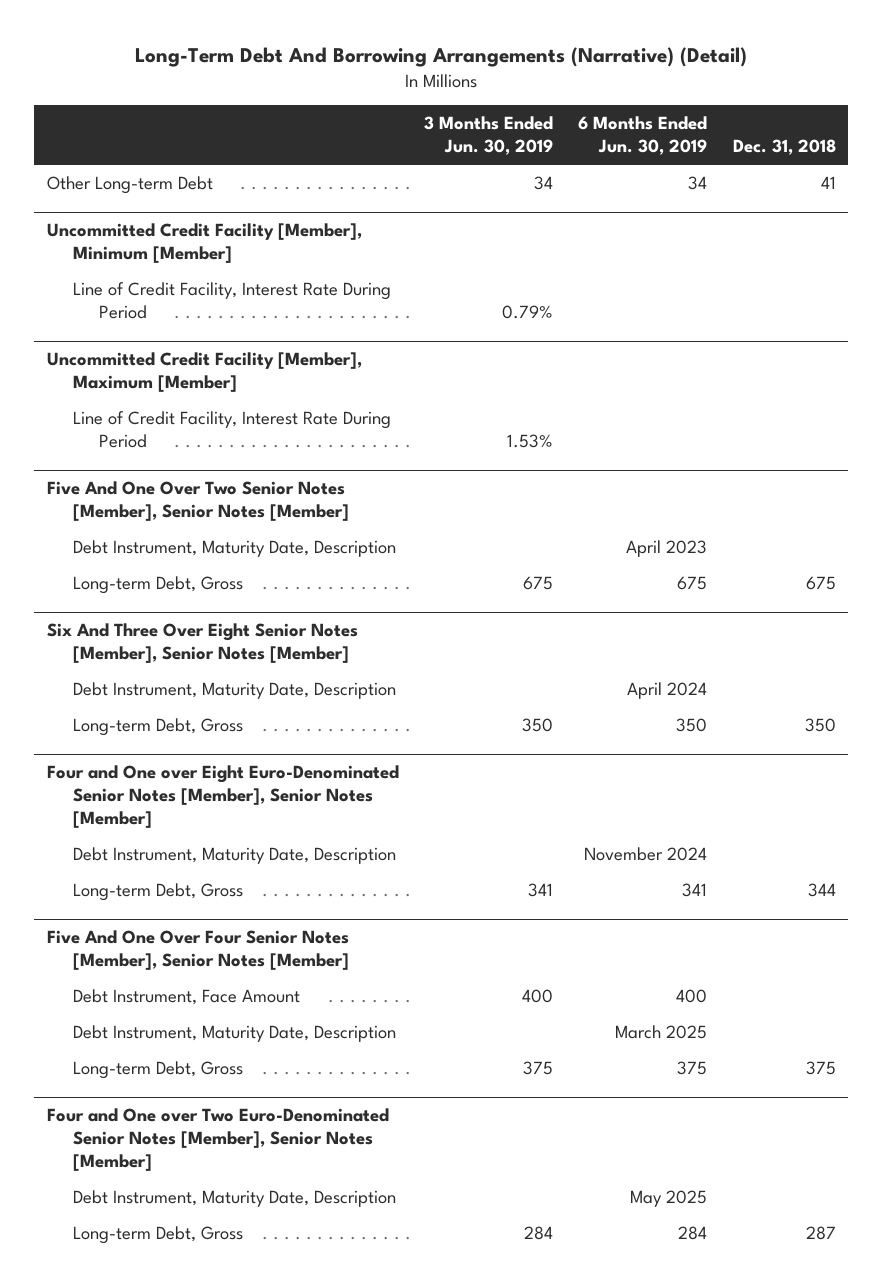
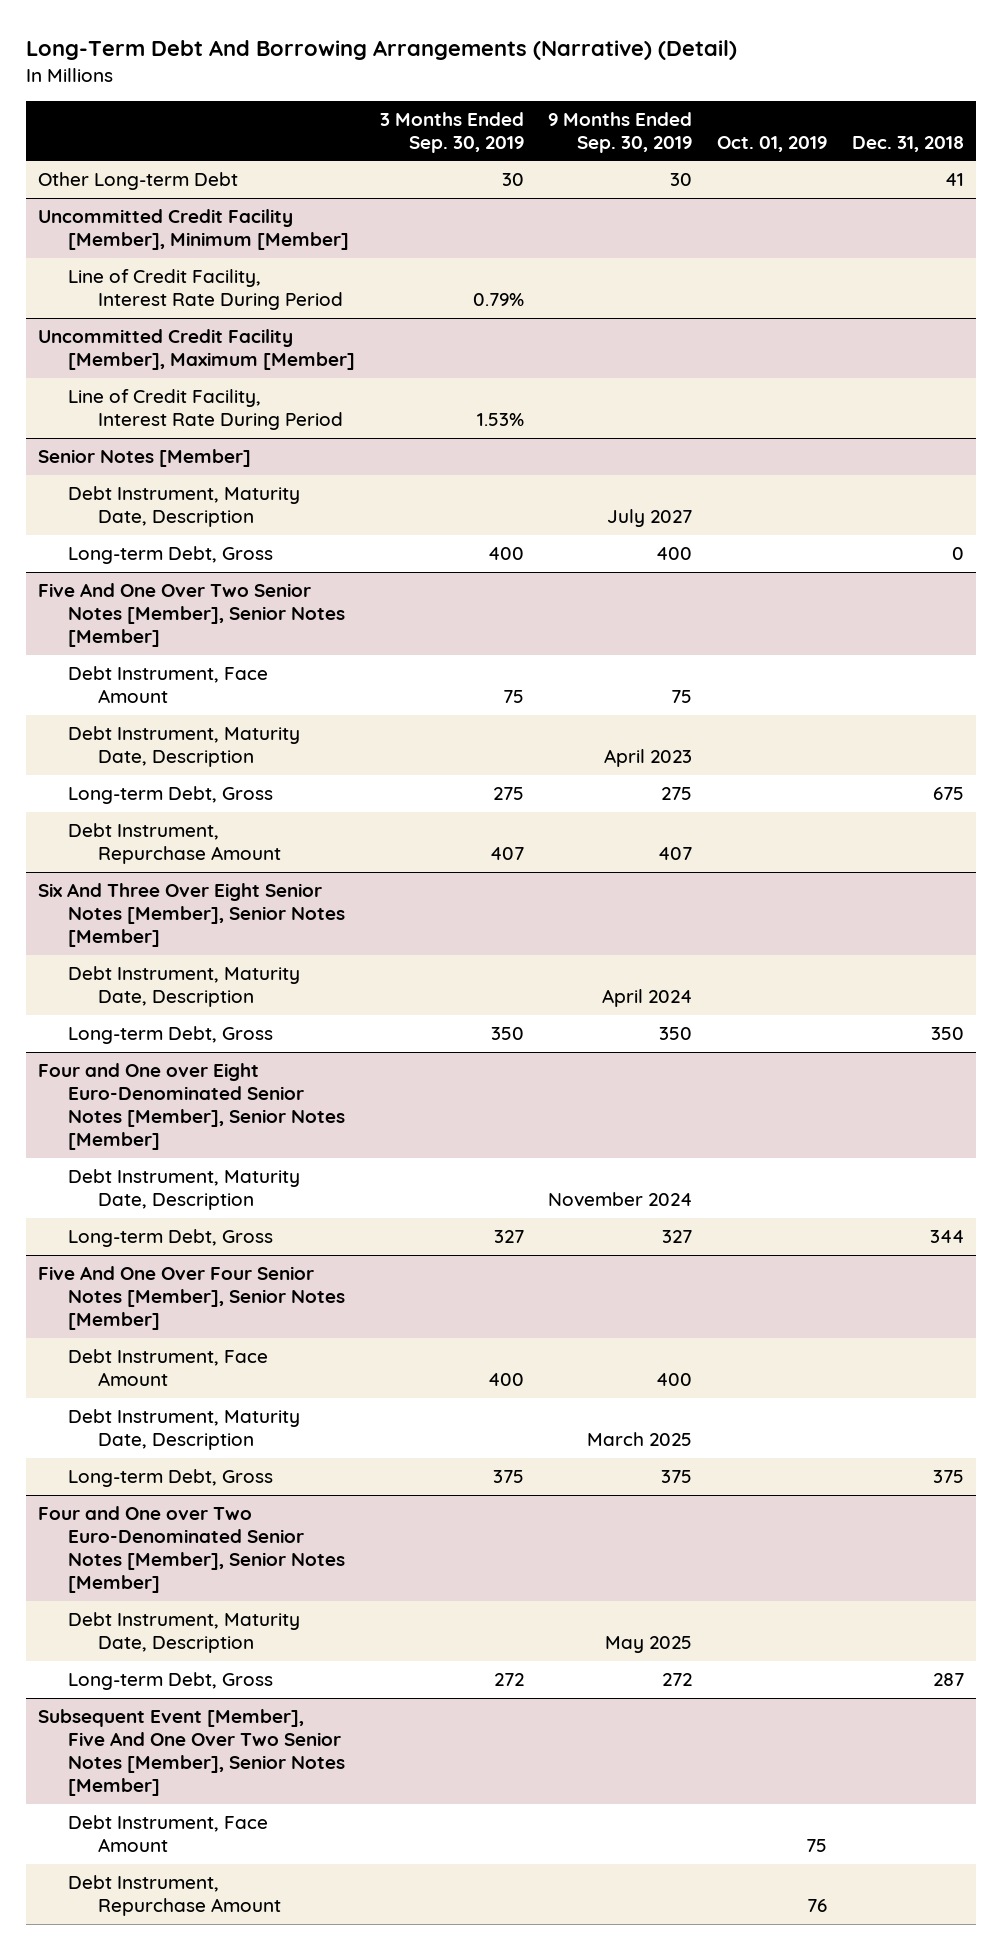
- | 3 Months Ended Jun. 30, 2019 | 6 Months Ended Jun. 30, 2019 | Dec. 31, 2018
+ | 3 Months Ended Sep. 30, 2019 | 9 Months Ended Sep. 30, 2019 | Oct. 01, 2019 | Dec. 31, 2018
+ Senior Notes [Member]
+ Debt Instrument, Maturity Date, Description | | July 2027 | |
+ Long-term Debt, Gross | 400 | 400 | | 0
@ Five And One Over Two Senior Notes [Member], Senior Notes [Member]
+ Debt Instrument, Face Amount | 75 | 75 | |
+ Debt Instrument, Repurchase Amount | 407 | 407 | |
+ Subsequent Event [Member], Five And One Over Two Senior Notes [Member], Senior Notes [Member]
+ Debt Instrument, Face Amount | | | 75 |
+ Debt Instrument, Repurchase Amount | | | 76 |

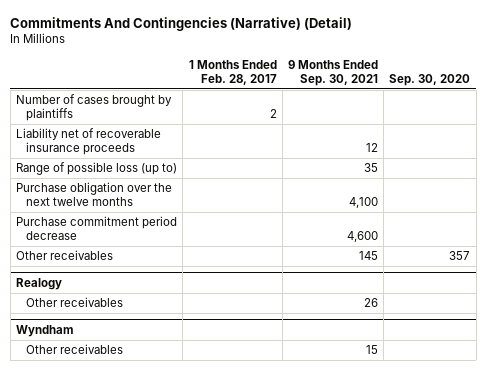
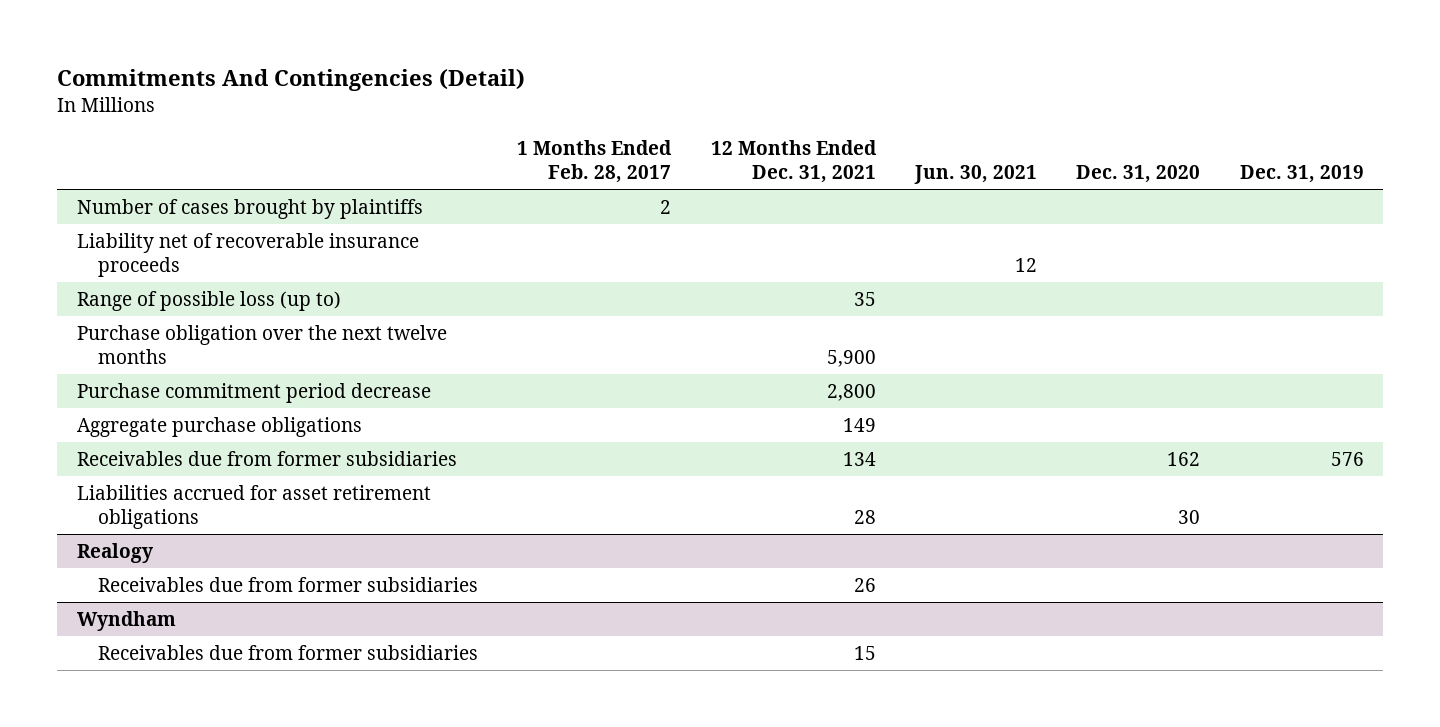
- Commitments And Contingencies (Narrative) (Detail)
+ Commitments And Contingencies (Detail)
- | 1 Months Ended Feb. 28, 2017 | 9 Months Ended Sep. 30, 2021 | Sep. 30, 2020
+ | 1 Months Ended Feb. 28, 2017 | 12 Months Ended Dec. 31, 2021 | Jun. 30, 2021 | Dec. 31, 2020 | Dec. 31, 2019
- Other receivables | | 145 | 357
+ Aggregate purchase obligations | | 149 | | |
+ Receivables due from former subsidiaries | | 134 | | 162 | 576
+ Liabilities accrued for asset retirement obligations | | 28 | | 30 |
@ Realogy
- Other receivables | | 26 |
+ Receivables due from former subsidiaries | | 26 | | |
@ Wyndham
- Other receivables | | 15 |
+ Receivables due from former subsidiaries | | 15 | | |

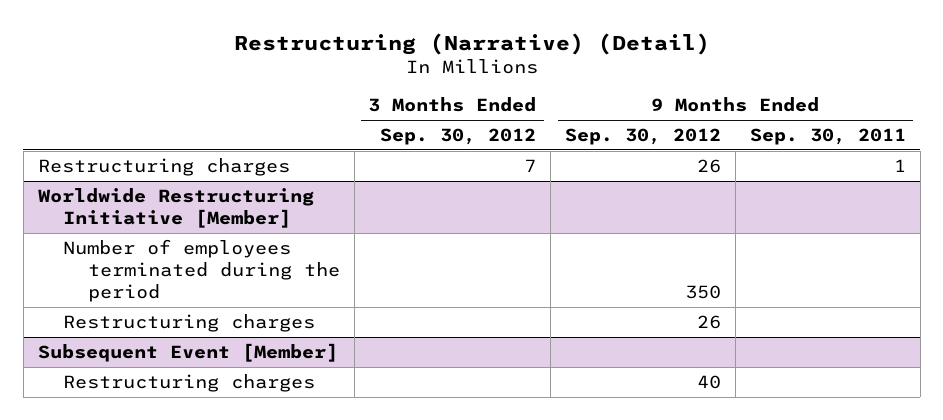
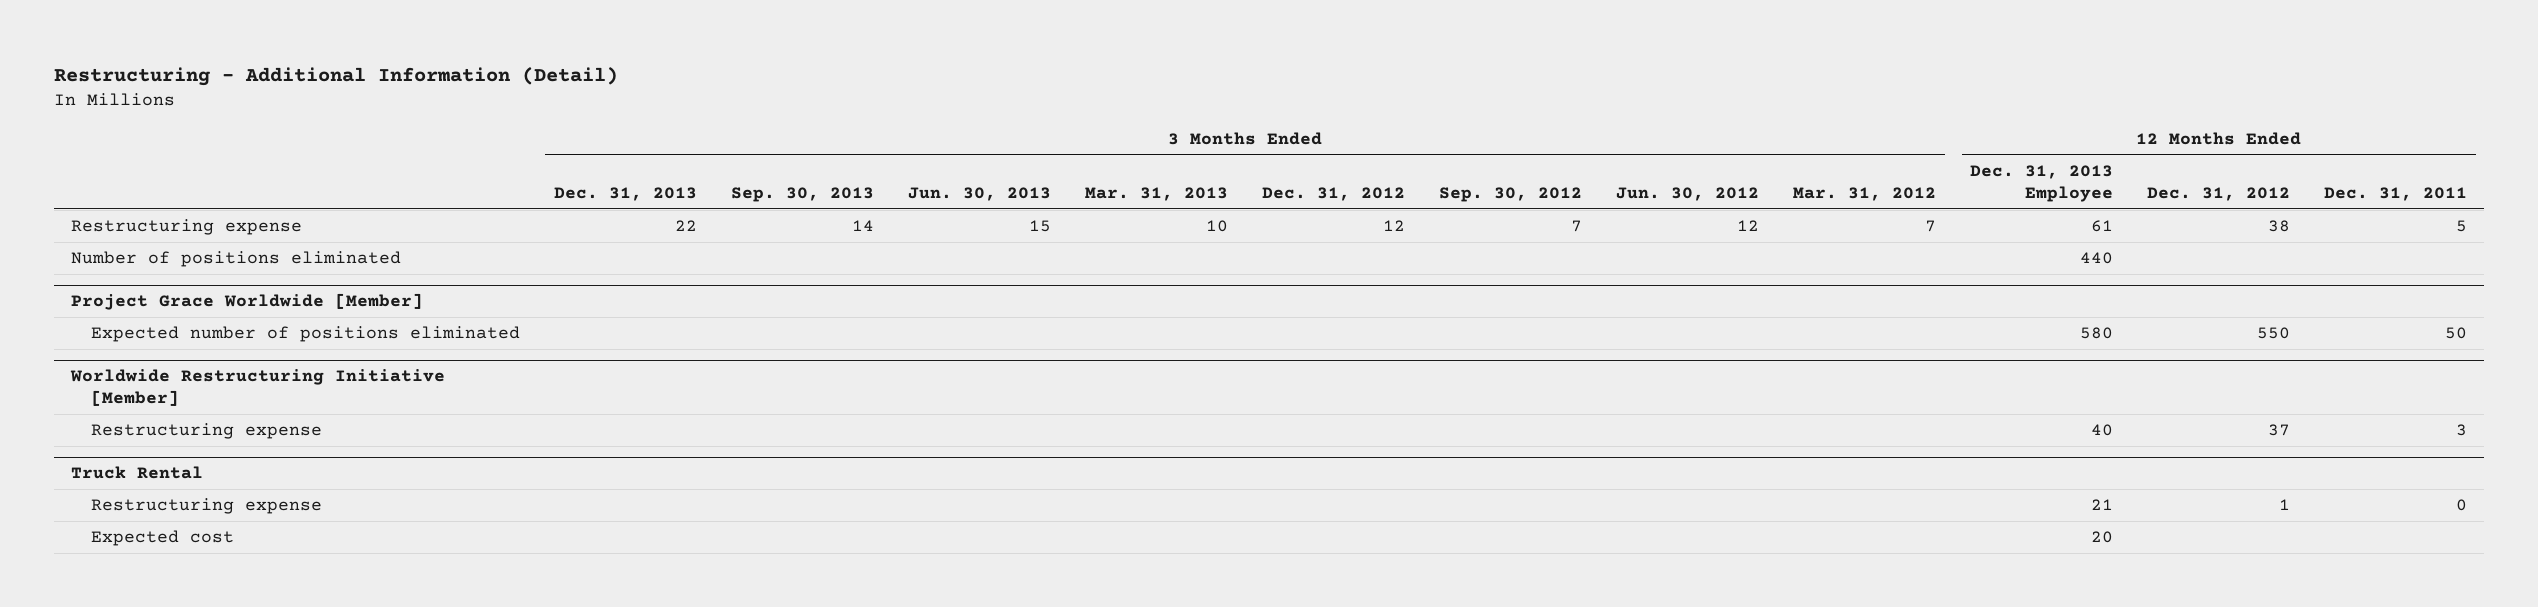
- Restructuring (Narrative) (Detail)
+ Restructuring - Additional Information (Detail)
- | 3 Months Ended Sep. 30, 2012 | 9 Months Ended Sep. 30, 2012 | 9 Months Ended Sep. 30, 2011
+ | 3 Months Ended Dec. 31, 2013 | 3 Months Ended Sep. 30, 2013 | 3 Months Ended Jun. 30, 2013 | 3 Months Ended Mar. 31, 2013 | 3 Months Ended Dec. 31, 2012 | 3 Months Ended Sep. 30, 2012 | 3 Months Ended Jun. 30, 2012 | 3 Months Ended Mar. 31, 2012 | 12 Months Ended Dec. 31, 2013 Employee | 12 Months Ended Dec. 31, 2012 | 12 Months Ended Dec. 31, 2011
- Restructuring charges | 7 | 26 | 1
+ Restructuring expense | 22 | 14 | 15 | 10 | 12 | 7 | 12 | 7 | 61 | 38 | 5
+ Number of positions eliminated | | | | | | | | | 440 | |
+ Project Grace Worldwide [Member]
+ Expected number of positions eliminated | | | | | | | | | 580 | 550 | 50
@ Worldwide Restructuring Initiative [Member]
- Number of employees terminated during the period | | 350 |
- Restructuring charges | | 26 |
- Subsequent Event [Member]
- Restructuring charges | | 40 |
@ Worldwide Restructuring Initiative [Member]
+ Restructuring expense | | | | | | | | | 40 | 37 | 3
+ Truck Rental
+ Restructuring expense | | | | | | | | | 21 | 1 | 0
+ Expected cost | | | | | | | | | 20 | |

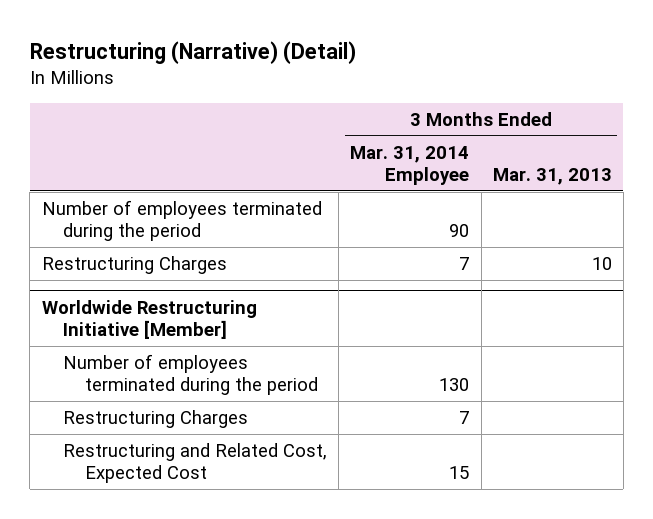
- Restructuring - Additional Information (Detail)
+ Restructuring (Narrative) (Detail)
- | 3 Months Ended Dec. 31, 2013 | 3 Months Ended Sep. 30, 2013 | 3 Months Ended Jun. 30, 2013 | 3 Months Ended Mar. 31, 2013 | 3 Months Ended Dec. 31, 2012 | 3 Months Ended Sep. 30, 2012 | 3 Months Ended Jun. 30, 2012 | 3 Months Ended Mar. 31, 2012 | 12 Months Ended Dec. 31, 2013 Employee | 12 Months Ended Dec. 31, 2012 | 12 Months Ended Dec. 31, 2011
+ | 3 Months Ended Mar. 31, 2014 Employee | 3 Months Ended Mar. 31, 2013
- Restructuring expense | 22 | 14 | 15 | 10 | 12 | 7 | 12 | 7 | 61 | 38 | 5
- Number of positions eliminated | | | | | | | | | 440 | |
- Project Grace Worldwide [Member]
- Expected number of positions eliminated | | | | | | | | | 580 | 550 | 50
+ Number of employees terminated during the period | 90 |
+ Restructuring Charges | 7 | 10
@ Worldwide Restructuring Initiative [Member]
- Restructuring expense | | | | | | | | | 40 | 37 | 3
- Truck Rental
- Restructuring expense | | | | | | | | | 21 | 1 | 0
- Expected cost | | | | | | | | | 20 | |
@ Worldwide Restructuring Initiative [Member]
+ Number of employees terminated during the period | 130 |
+ Restructuring Charges | 7 |
+ Restructuring and Related Cost, Expected Cost | 15 |

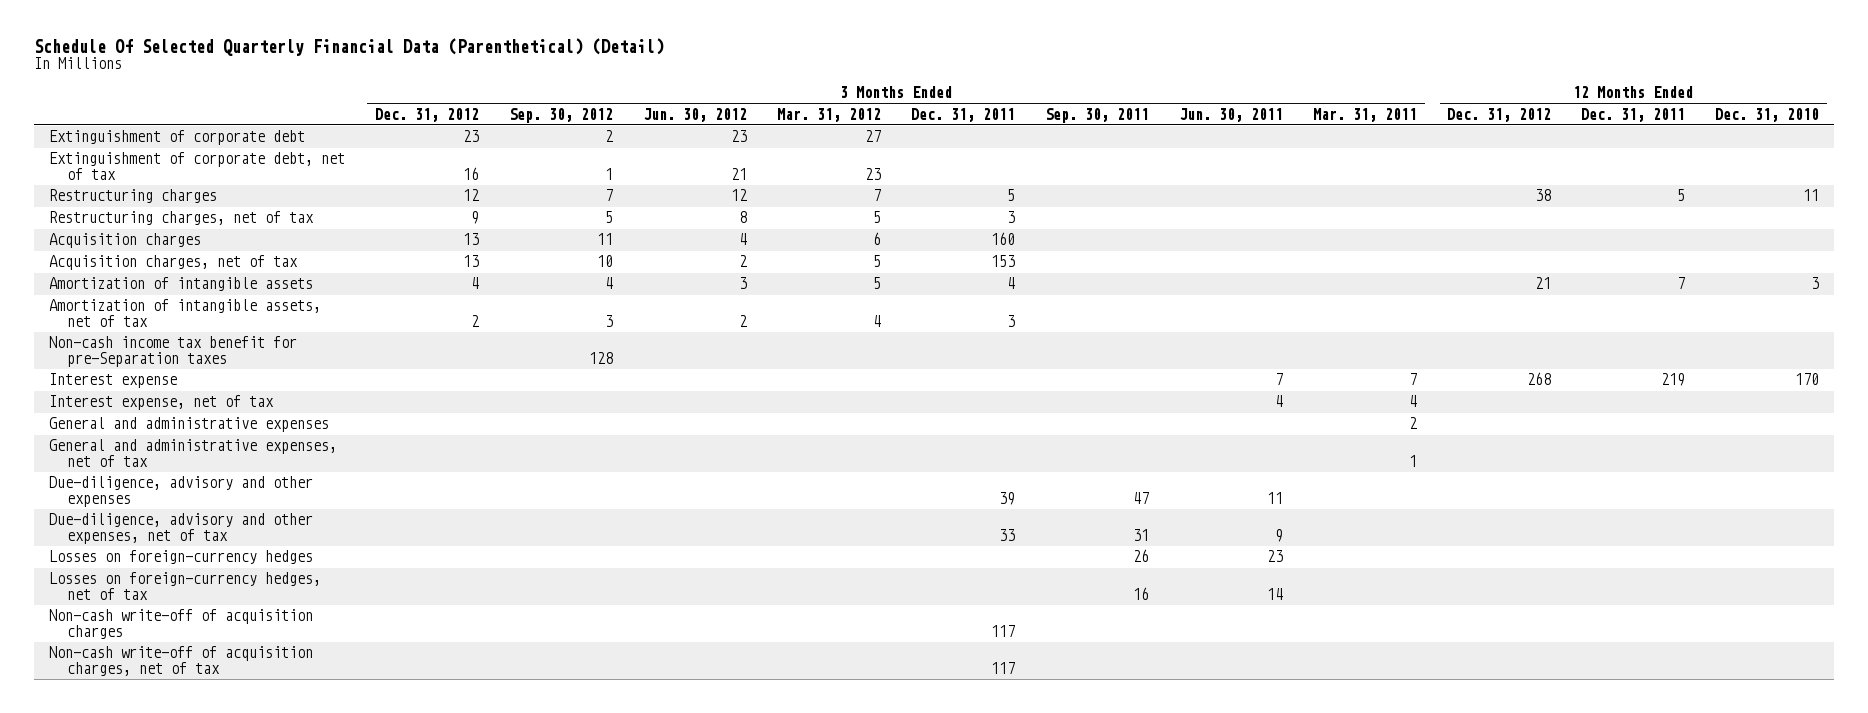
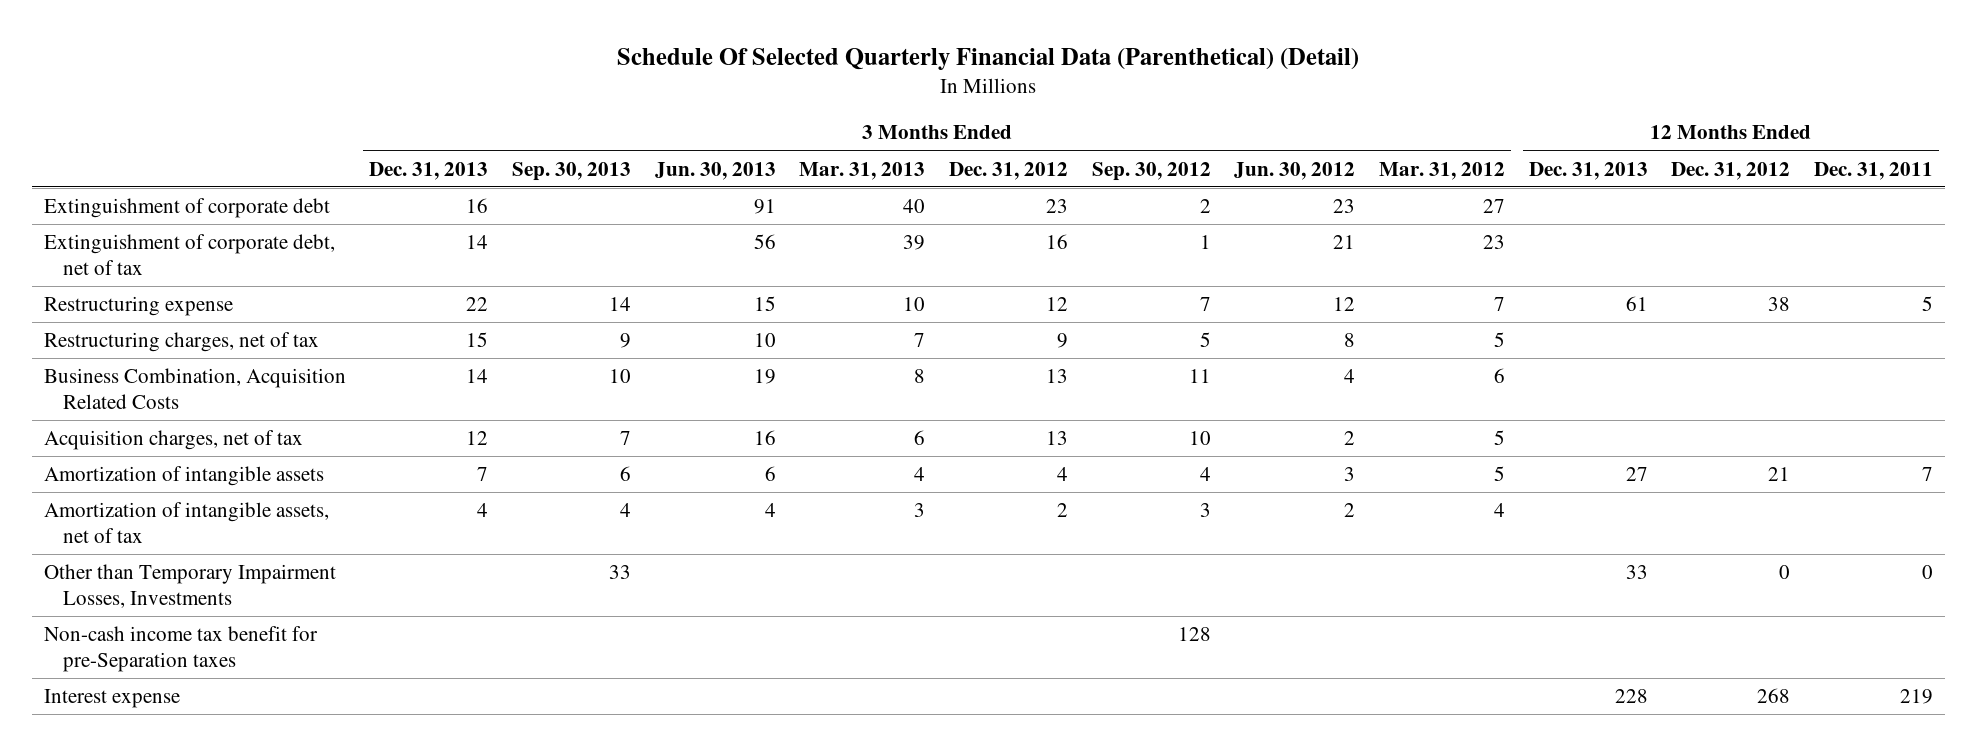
- | 3 Months Ended Dec. 31, 2012 | 3 Months Ended Sep. 30, 2012 | 3 Months Ended Jun. 30, 2012 | 3 Months Ended Mar. 31, 2012 | 3 Months Ended Dec. 31, 2011 | 3 Months Ended Sep. 30, 2011 | 3 Months Ended Jun. 30, 2011 | 3 Months Ended Mar. 31, 2011 | 12 Months Ended Dec. 31, 2012 | 12 Months Ended Dec. 31, 2011 | 12 Months Ended Dec. 31, 2010
+ | 3 Months Ended Dec. 31, 2013 | 3 Months Ended Sep. 30, 2013 | 3 Months Ended Jun. 30, 2013 | 3 Months Ended Mar. 31, 2013 | 3 Months Ended Dec. 31, 2012 | 3 Months Ended Sep. 30, 2012 | 3 Months Ended Jun. 30, 2012 | 3 Months Ended Mar. 31, 2012 | 12 Months Ended Dec. 31, 2013 | 12 Months Ended Dec. 31, 2012 | 12 Months Ended Dec. 31, 2011
- Restructuring charges | 12 | 7 | 12 | 7 | 5 | | | | 38 | 5 | 11
+ Restructuring expense | 22 | 14 | 15 | 10 | 12 | 7 | 12 | 7 | 61 | 38 | 5
- Acquisition charges | 13 | 11 | 4 | 6 | 160 | | | | | |
+ Business Combination, Acquisition Related Costs | 14 | 10 | 19 | 8 | 13 | 11 | 4 | 6 | | |
+ Other than Temporary Impairment Losses, Investments | | 33 | | | | | | | 33 | 0 | 0
- Interest expense, net of tax | | | | | | | 4 | 4 | | |
- General and administrative expenses | | | | | | | | 2 | | |
- General and administrative expenses, net of tax | | | | | | | | 1 | | |
- Due-diligence, advisory and other expenses | | | | | 39 | 47 | 11 | | | |
- Due-diligence, advisory and other expenses, net of tax | | | | | 33 | 31 | 9 | | | |
- Losses on foreign-currency hedges | | | | | | 26 | 23 | | | |
- Losses on foreign-currency hedges, net of tax | | | | | | 16 | 14 | | | |
- Non-cash write-off of acquisition charges | | | | | 117 | | | | | |
- Non-cash write-off of acquisition charges, net of tax | | | | | 117 | | | | | |

